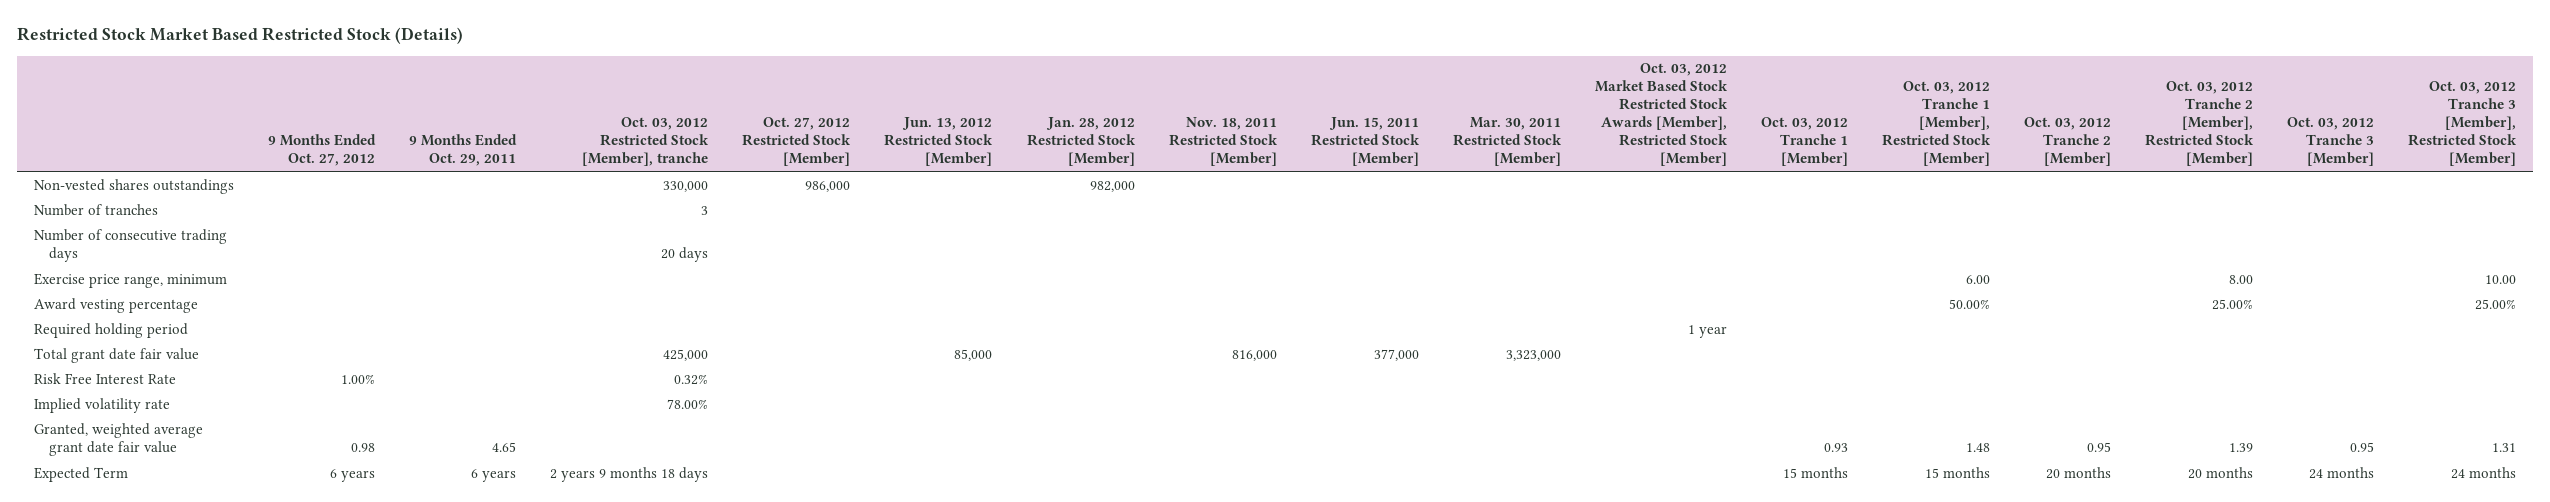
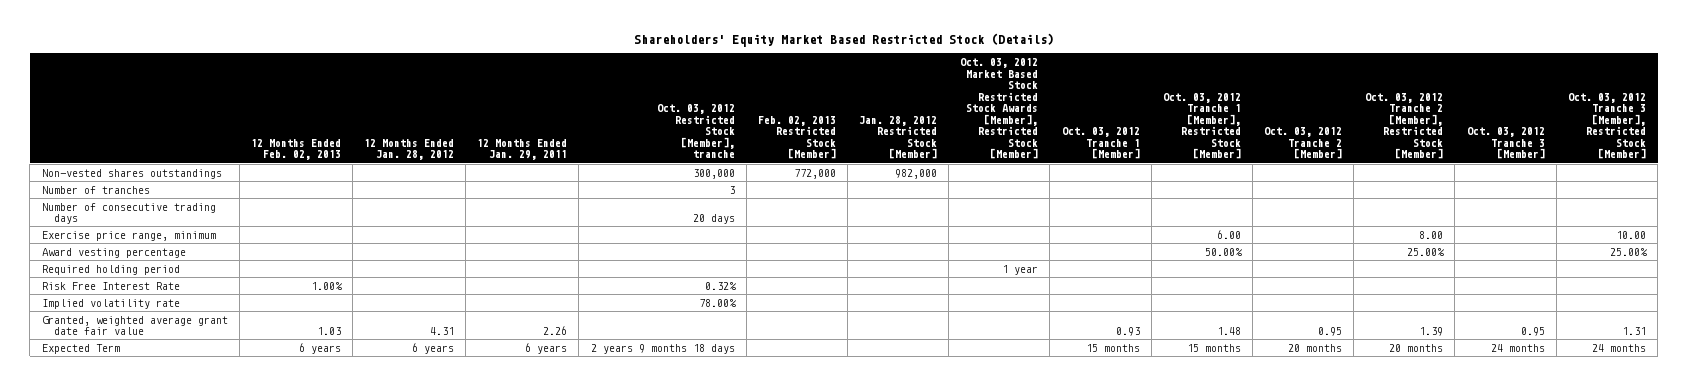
- Restricted Stock Market Based Restricted Stock (Details)
+ Shareholders' Equity Market Based Restricted Stock (Details)
- | 9 Months Ended Oct. 27, 2012 | 9 Months Ended Oct. 29, 2011 | Oct. 03, 2012 Restricted Stock [Member], tranche | Oct. 27, 2012 Restricted Stock [Member] | Jun. 13, 2012 Restricted Stock [Member] | Jan. 28, 2012 Restricted Stock [Member] | Nov. 18, 2011 Restricted Stock [Member] | Jun. 15, 2011 Restricted Stock [Member] | Mar. 30, 2011 Restricted Stock [Member] | Oct. 03, 2012 Market Based Stock Restricted Stock Awards [Member], Restricted Stock [Member] | Oct. 03, 2012 Tranche 1 [Member] | Oct. 03, 2012 Tranche 1 [Member], Restricted Stock [Member] | Oct. 03, 2012 Tranche 2 [Member] | Oct. 03, 2012 Tranche 2 [Member], Restricted Stock [Member] | Oct. 03, 2012 Tranche 3 [Member] | Oct. 03, 2012 Tranche 3 [Member], Restricted Stock [Member]
+ | 12 Months Ended Feb. 02, 2013 | 12 Months Ended Jan. 28, 2012 | 12 Months Ended Jan. 29, 2011 | Oct. 03, 2012 Restricted Stock [Member], tranche | Feb. 02, 2013 Restricted Stock [Member] | Jan. 28, 2012 Restricted Stock [Member] | Oct. 03, 2012 Market Based Stock Restricted Stock Awards [Member], Restricted Stock [Member] | Oct. 03, 2012 Tranche 1 [Member] | Oct. 03, 2012 Tranche 1 [Member], Restricted Stock [Member] | Oct. 03, 2012 Tranche 2 [Member] | Oct. 03, 2012 Tranche 2 [Member], Restricted Stock [Member] | Oct. 03, 2012 Tranche 3 [Member] | Oct. 03, 2012 Tranche 3 [Member], Restricted Stock [Member]
- Non-vested shares outstandings | | | 330,000 | 986,000 | | 982,000 | | | | | | | | | |
+ Non-vested shares outstandings | | | | 300,000 | 772,000 | 982,000 | | | | | | |
- Total grant date fair value | | | 425,000 | | 85,000 | | 816,000 | 377,000 | 3,323,000 | | | | | | |

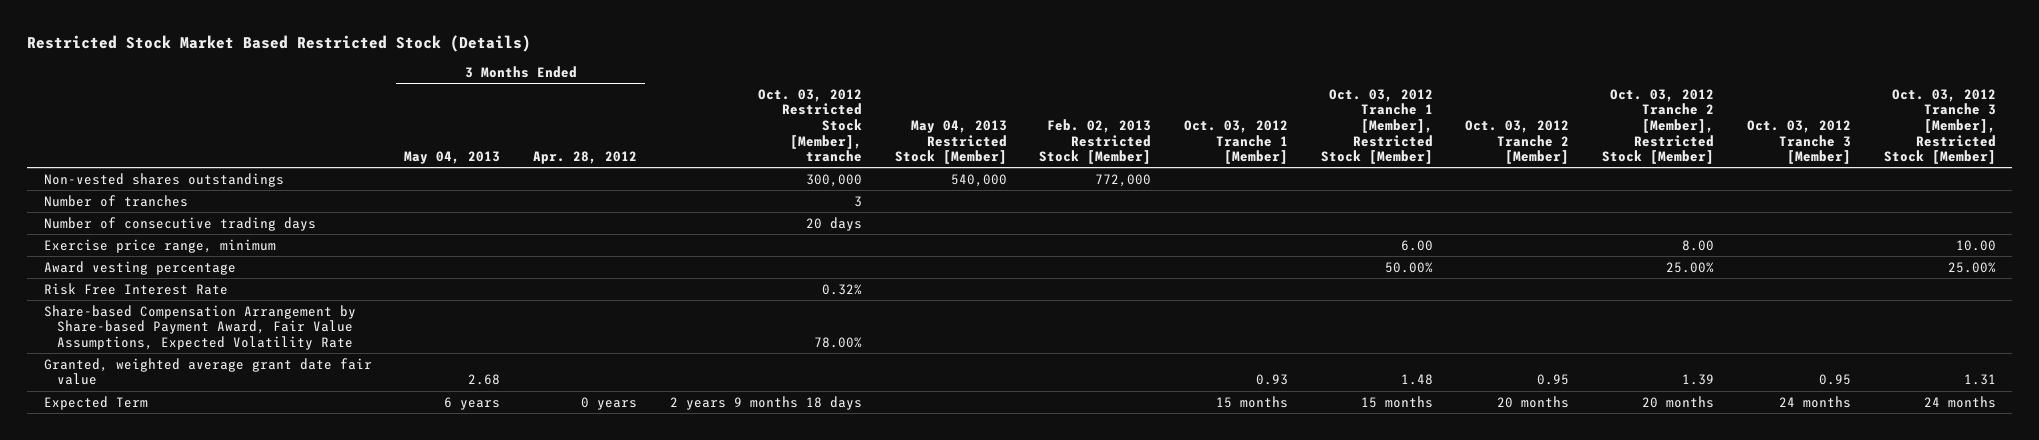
- Shareholders' Equity Market Based Restricted Stock (Details)
+ Restricted Stock Market Based Restricted Stock (Details)
- | 12 Months Ended Feb. 02, 2013 | 12 Months Ended Jan. 28, 2012 | 12 Months Ended Jan. 29, 2011 | Oct. 03, 2012 Restricted Stock [Member], tranche | Feb. 02, 2013 Restricted Stock [Member] | Jan. 28, 2012 Restricted Stock [Member] | Oct. 03, 2012 Market Based Stock Restricted Stock Awards [Member], Restricted Stock [Member] | Oct. 03, 2012 Tranche 1 [Member] | Oct. 03, 2012 Tranche 1 [Member], Restricted Stock [Member] | Oct. 03, 2012 Tranche 2 [Member] | Oct. 03, 2012 Tranche 2 [Member], Restricted Stock [Member] | Oct. 03, 2012 Tranche 3 [Member] | Oct. 03, 2012 Tranche 3 [Member], Restricted Stock [Member]
+ | 3 Months Ended May 04, 2013 | 3 Months Ended Apr. 28, 2012 | Oct. 03, 2012 Restricted Stock [Member], tranche | May 04, 2013 Restricted Stock [Member] | Feb. 02, 2013 Restricted Stock [Member] | Oct. 03, 2012 Tranche 1 [Member] | Oct. 03, 2012 Tranche 1 [Member], Restricted Stock [Member] | Oct. 03, 2012 Tranche 2 [Member] | Oct. 03, 2012 Tranche 2 [Member], Restricted Stock [Member] | Oct. 03, 2012 Tranche 3 [Member] | Oct. 03, 2012 Tranche 3 [Member], Restricted Stock [Member]
- Required holding period | | | | | | | 1 year | | | | | |
- Implied volatility rate | | | | 78.00% | | | | | | | | |
+ Share-based Compensation Arrangement by Share-based Payment Award, Fair Value Assumptions, Expected Volatility Rate | | | 78.00% | | | | | | | |

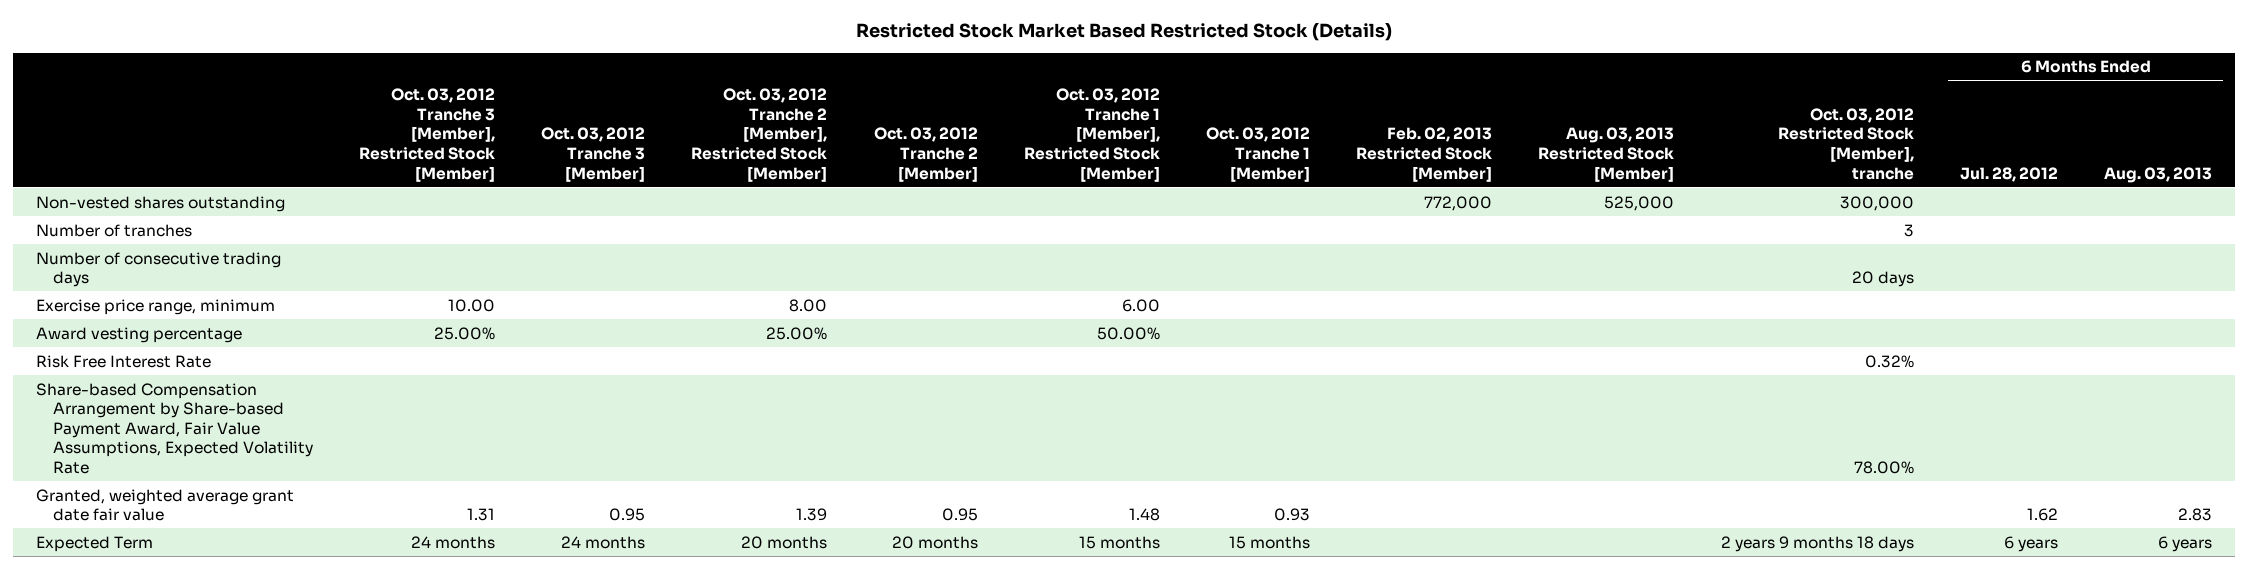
- | 3 Months Ended May 04, 2013 | 3 Months Ended Apr. 28, 2012 | Oct. 03, 2012 Restricted Stock [Member], tranche | May 04, 2013 Restricted Stock [Member] | Feb. 02, 2013 Restricted Stock [Member] | Oct. 03, 2012 Tranche 1 [Member] | Oct. 03, 2012 Tranche 1 [Member], Restricted Stock [Member] | Oct. 03, 2012 Tranche 2 [Member] | Oct. 03, 2012 Tranche 2 [Member], Restricted Stock [Member] | Oct. 03, 2012 Tranche 3 [Member] | Oct. 03, 2012 Tranche 3 [Member], Restricted Stock [Member]
+ | Oct. 03, 2012 Tranche 3 [Member], Restricted Stock [Member] | Oct. 03, 2012 Tranche 3 [Member] | Oct. 03, 2012 Tranche 2 [Member], Restricted Stock [Member] | Oct. 03, 2012 Tranche 2 [Member] | Oct. 03, 2012 Tranche 1 [Member], Restricted Stock [Member] | Oct. 03, 2012 Tranche 1 [Member] | Feb. 02, 2013 Restricted Stock [Member] | Aug. 03, 2013 Restricted Stock [Member] | Oct. 03, 2012 Restricted Stock [Member], tranche | 6 Months Ended Jul. 28, 2012 | 6 Months Ended Aug. 03, 2013
- Non-vested shares outstandings | | | 300,000 | 540,000 | 772,000 | | | | | |
+ Non-vested shares outstanding | | | | | | | 772,000 | 525,000 | 300,000 | |

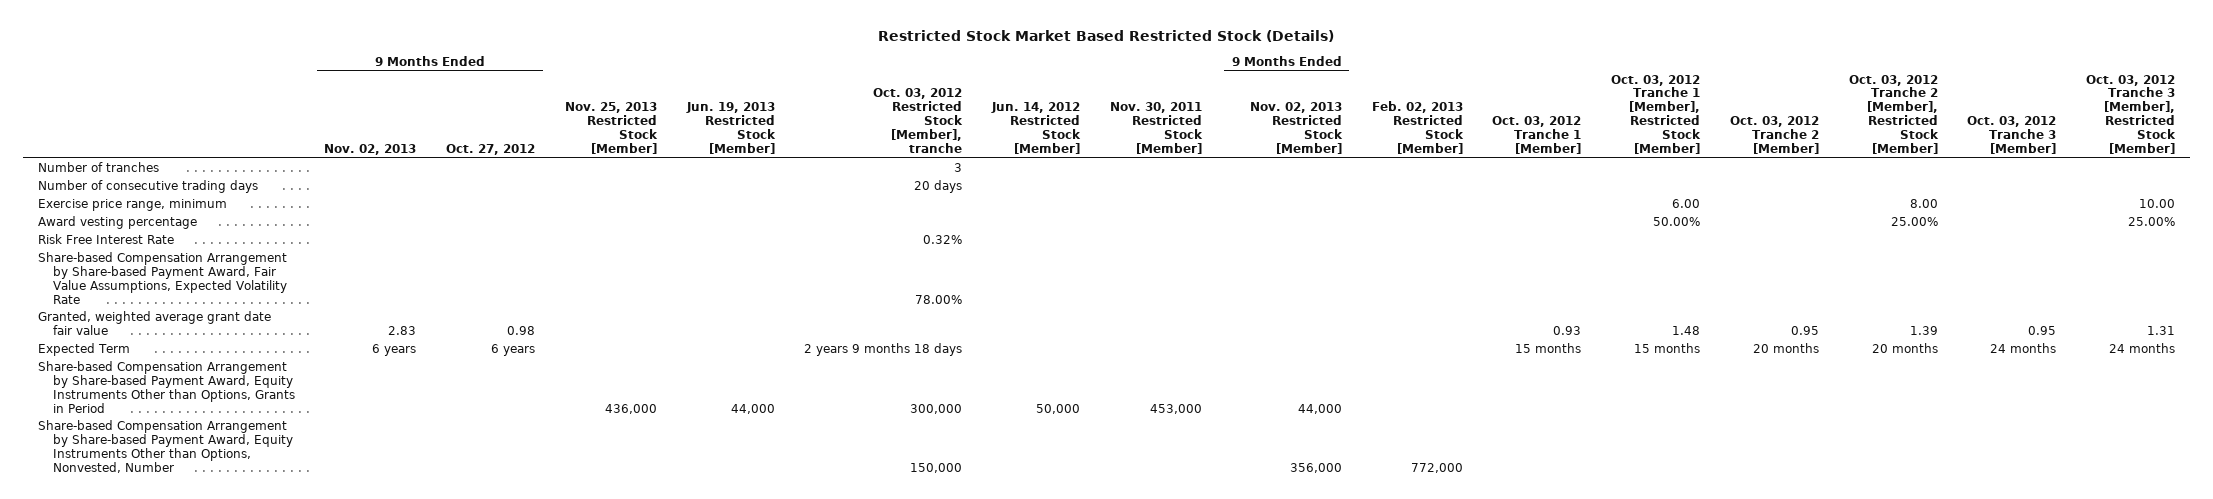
- | Oct. 03, 2012 Tranche 3 [Member], Restricted Stock [Member] | Oct. 03, 2012 Tranche 3 [Member] | Oct. 03, 2012 Tranche 2 [Member], Restricted Stock [Member] | Oct. 03, 2012 Tranche 2 [Member] | Oct. 03, 2012 Tranche 1 [Member], Restricted Stock [Member] | Oct. 03, 2012 Tranche 1 [Member] | Feb. 02, 2013 Restricted Stock [Member] | Aug. 03, 2013 Restricted Stock [Member] | Oct. 03, 2012 Restricted Stock [Member], tranche | 6 Months Ended Jul. 28, 2012 | 6 Months Ended Aug. 03, 2013
+ | 9 Months Ended Nov. 02, 2013 | 9 Months Ended Oct. 27, 2012 | Nov. 25, 2013 Restricted Stock [Member] | Jun. 19, 2013 Restricted Stock [Member] | Oct. 03, 2012 Restricted Stock [Member], tranche | Jun. 14, 2012 Restricted Stock [Member] | Nov. 30, 2011 Restricted Stock [Member] | 9 Months Ended Nov. 02, 2013 Restricted Stock [Member] | Feb. 02, 2013 Restricted Stock [Member] | Oct. 03, 2012 Tranche 1 [Member] | Oct. 03, 2012 Tranche 1 [Member], Restricted Stock [Member] | Oct. 03, 2012 Tranche 2 [Member] | Oct. 03, 2012 Tranche 2 [Member], Restricted Stock [Member] | Oct. 03, 2012 Tranche 3 [Member] | Oct. 03, 2012 Tranche 3 [Member], Restricted Stock [Member]
- Non-vested shares outstanding | | | | | | | 772,000 | 525,000 | 300,000 | |
+ Share-based Compensation Arrangement by Share-based Payment Award, Equity Instruments Other than Options, Grants in Period | | | 436,000 | 44,000 | 300,000 | 50,000 | 453,000 | 44,000 | | | | | | |
+ Share-based Compensation Arrangement by Share-based Payment Award, Equity Instruments Other than Options, Nonvested, Number | | | | | 150,000 | | | 356,000 | 772,000 | | | | | |

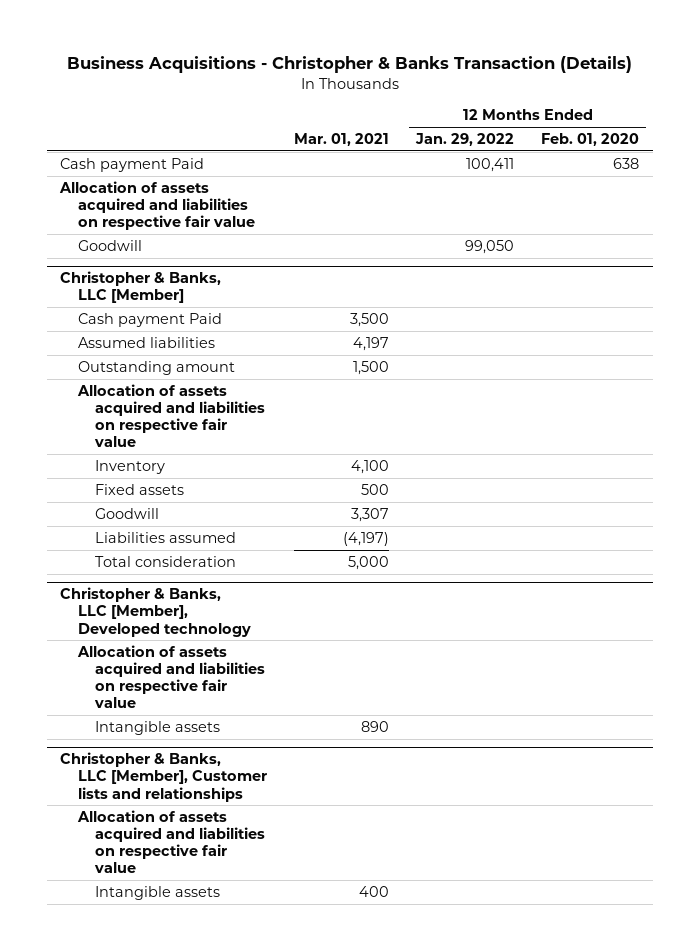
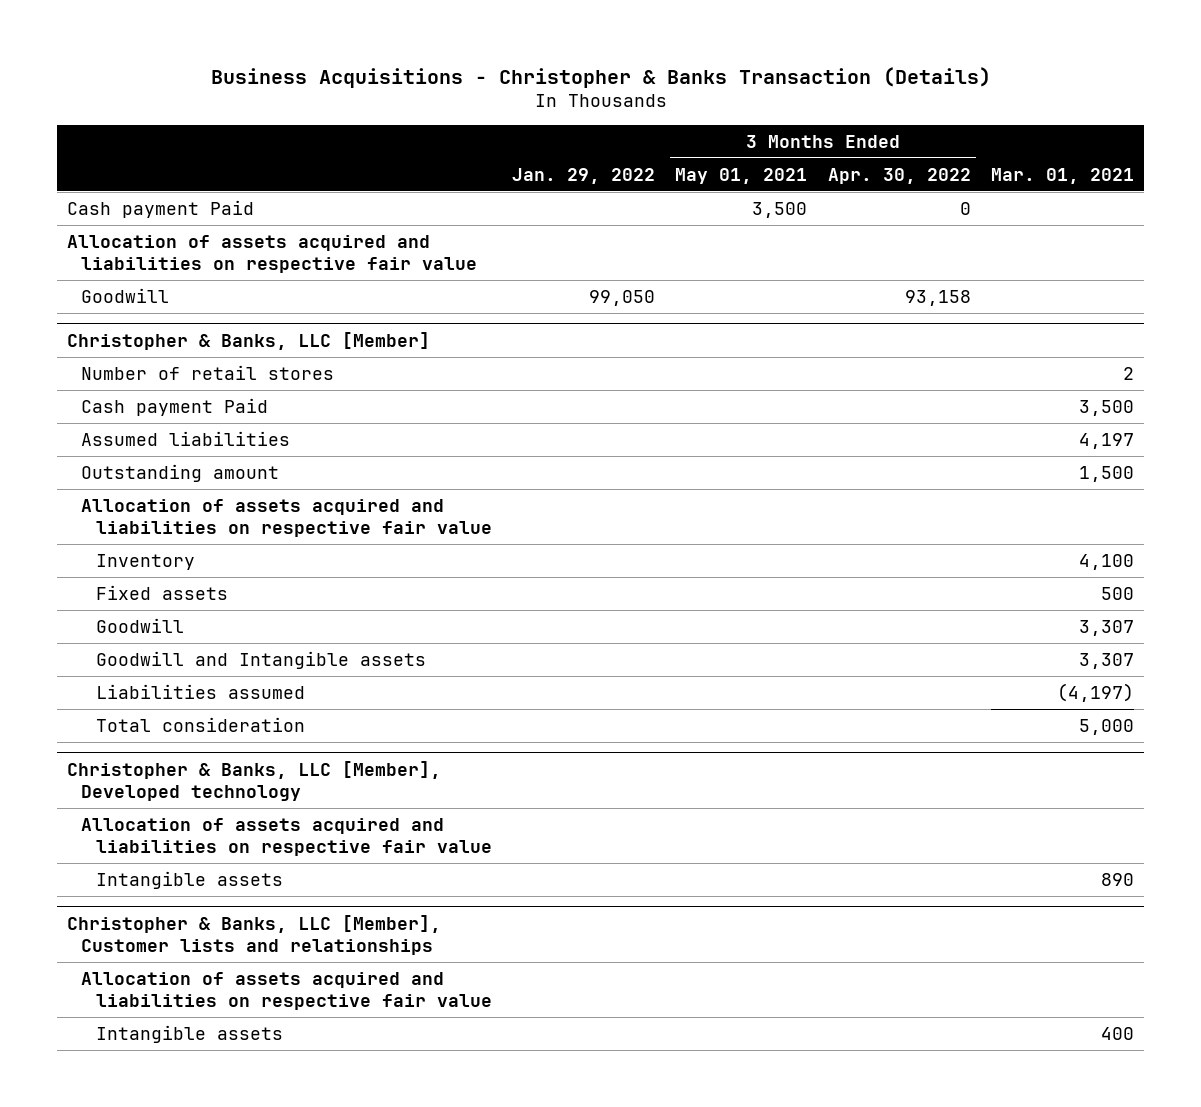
- | Mar. 01, 2021 | 12 Months Ended Jan. 29, 2022 | 12 Months Ended Feb. 01, 2020
+ | Jan. 29, 2022 | 3 Months Ended May 01, 2021 | 3 Months Ended Apr. 30, 2022 | Mar. 01, 2021
@ Christopher & Banks, LLC [Member]
+ Number of retail stores | | | | 2
+ Goodwill and Intangible assets | | | | 3,307

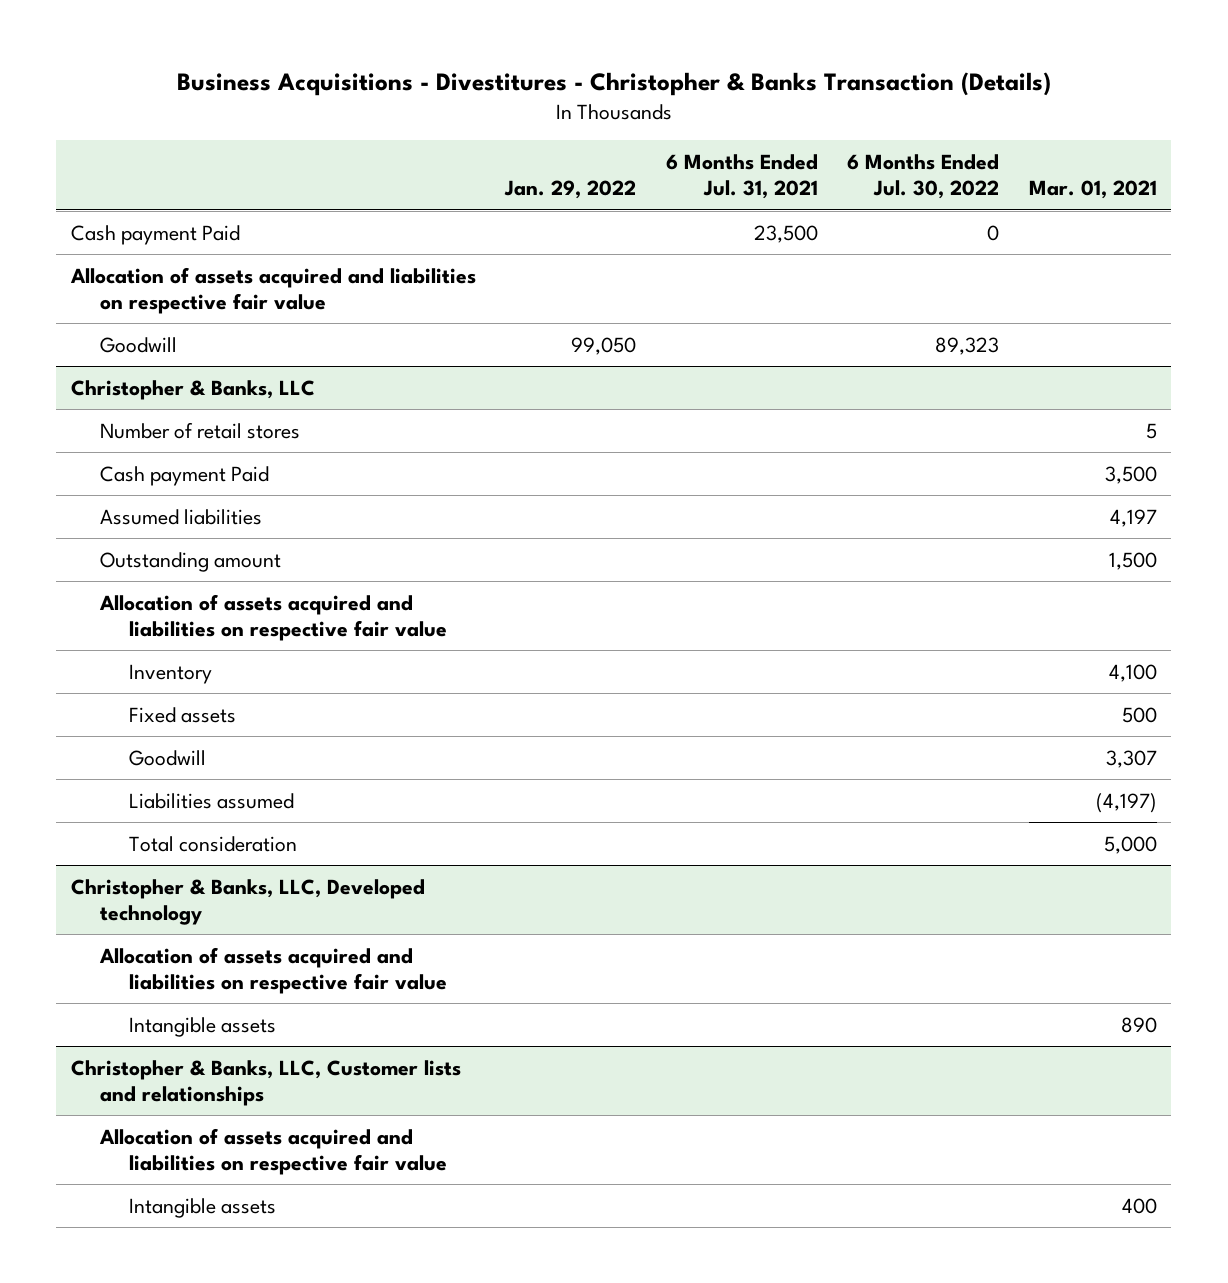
- Business Acquisitions - Christopher & Banks Transaction (Details)
+ Business Acquisitions - Divestitures - Christopher & Banks Transaction (Details)
- | Jan. 29, 2022 | 3 Months Ended May 01, 2021 | 3 Months Ended Apr. 30, 2022 | Mar. 01, 2021
+ | Jan. 29, 2022 | 6 Months Ended Jul. 31, 2021 | 6 Months Ended Jul. 30, 2022 | Mar. 01, 2021
- Christopher & Banks, LLC [Member]
- Number of retail stores | | | | 2
+ Christopher & Banks, LLC
+ Number of retail stores | | | | 5
- Goodwill and Intangible assets | | | | 3,307
- Christopher & Banks, LLC [Member], Developed technology
+ Christopher & Banks, LLC, Developed technology
- Christopher & Banks, LLC [Member], Customer lists and relationships
+ Christopher & Banks, LLC, Customer lists and relationships

